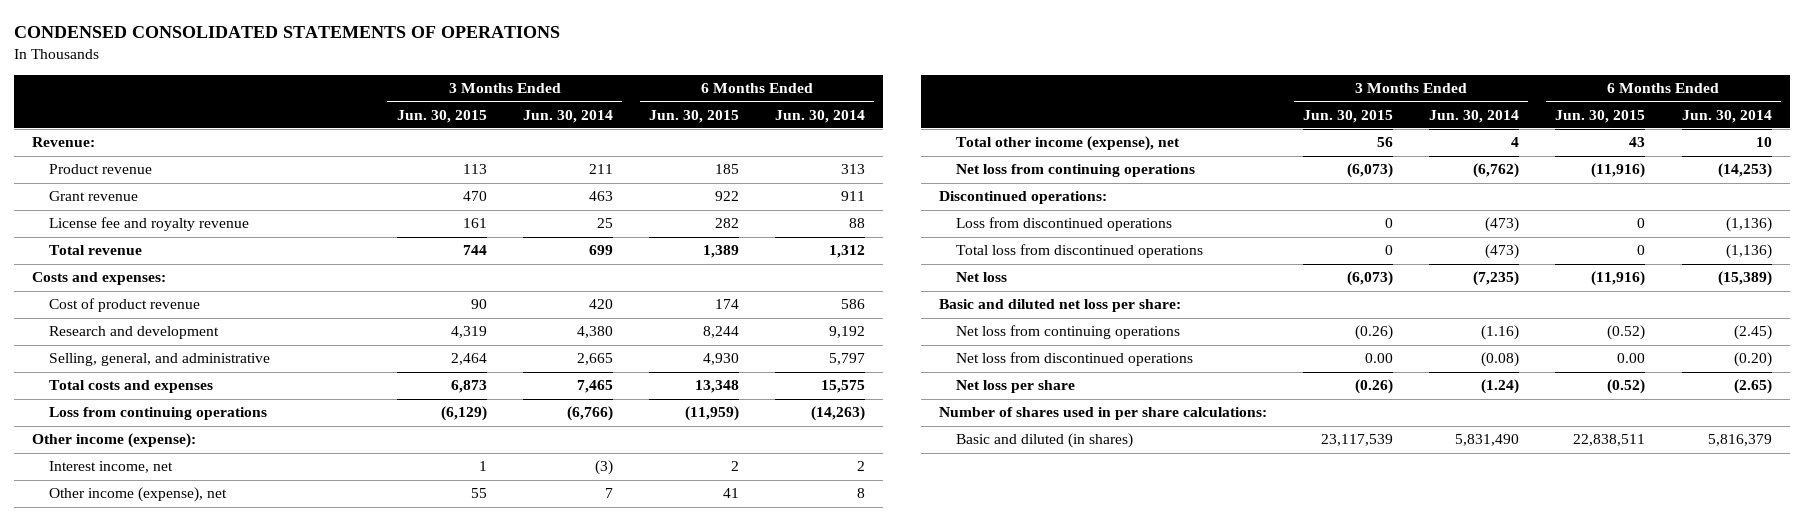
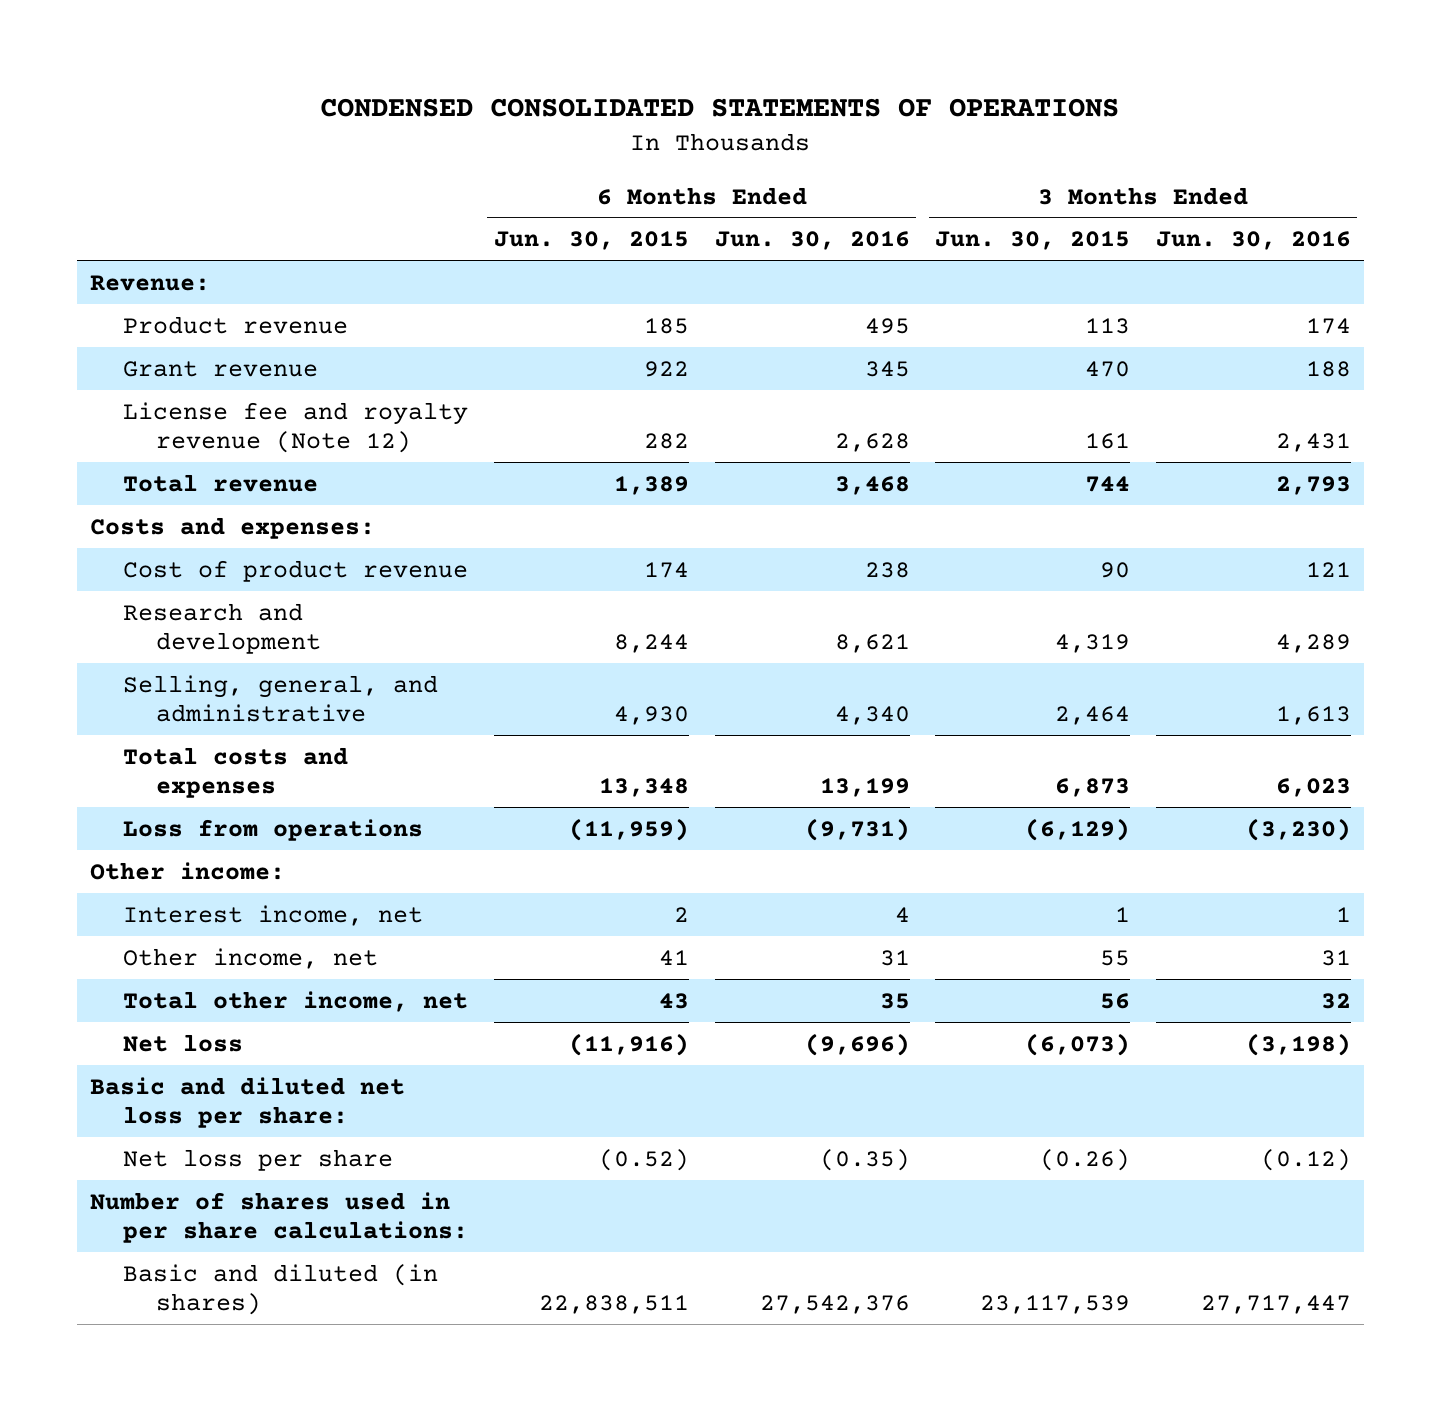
- | 3 Months Ended Jun. 30, 2015 | 3 Months Ended Jun. 30, 2014 | 6 Months Ended Jun. 30, 2015 | 6 Months Ended Jun. 30, 2014
+ | 6 Months Ended Jun. 30, 2015 | 6 Months Ended Jun. 30, 2016 | 3 Months Ended Jun. 30, 2015 | 3 Months Ended Jun. 30, 2016
- License fee and royalty revenue | 161 | 25 | 282 | 88
+ License fee and royalty revenue (Note 12) | 282 | 2,628 | 161 | 2,431
- Loss from continuing operations | (6,129) | (6,766) | (11,959) | (14,263)
- Other income (expense):
+ Loss from operations | (11,959) | (9,731) | (6,129) | (3,230)
+ Other income:
- Other income (expense), net | 55 | 7 | 41 | 8
- Total other income (expense), net | 56 | 4 | 43 | 10
- Net loss from continuing operations | (6,073) | (6,762) | (11,916) | (14,253)
- Discontinued operations:
- Loss from discontinued operations | 0 | (473) | 0 | (1,136)
- Total loss from discontinued operations | 0 | (473) | 0 | (1,136)
+ Other income, net | 41 | 31 | 55 | 31
+ Total other income, net | 43 | 35 | 56 | 32
- Net loss from continuing operations | (0.26) | (1.16) | (0.52) | (2.45)
- Net loss from discontinued operations | 0.00 | (0.08) | 0.00 | (0.20)

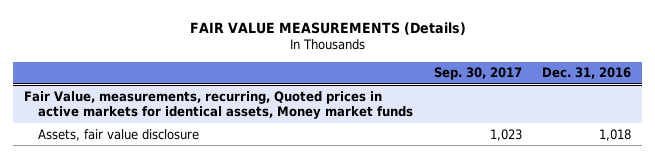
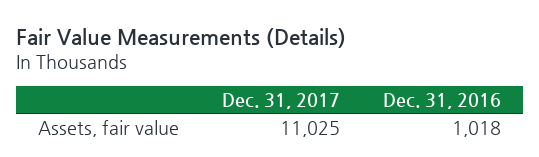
- FAIR VALUE MEASUREMENTS (Details)
+ Fair Value Measurements (Details)
- | Sep. 30, 2017 | Dec. 31, 2016
+ | Dec. 31, 2017 | Dec. 31, 2016
- Fair Value, measurements, recurring, Quoted prices in active markets for identical assets, Money market funds
- Assets, fair value disclosure | 1,023 | 1,018
+ Assets, fair value | 11,025 | 1,018

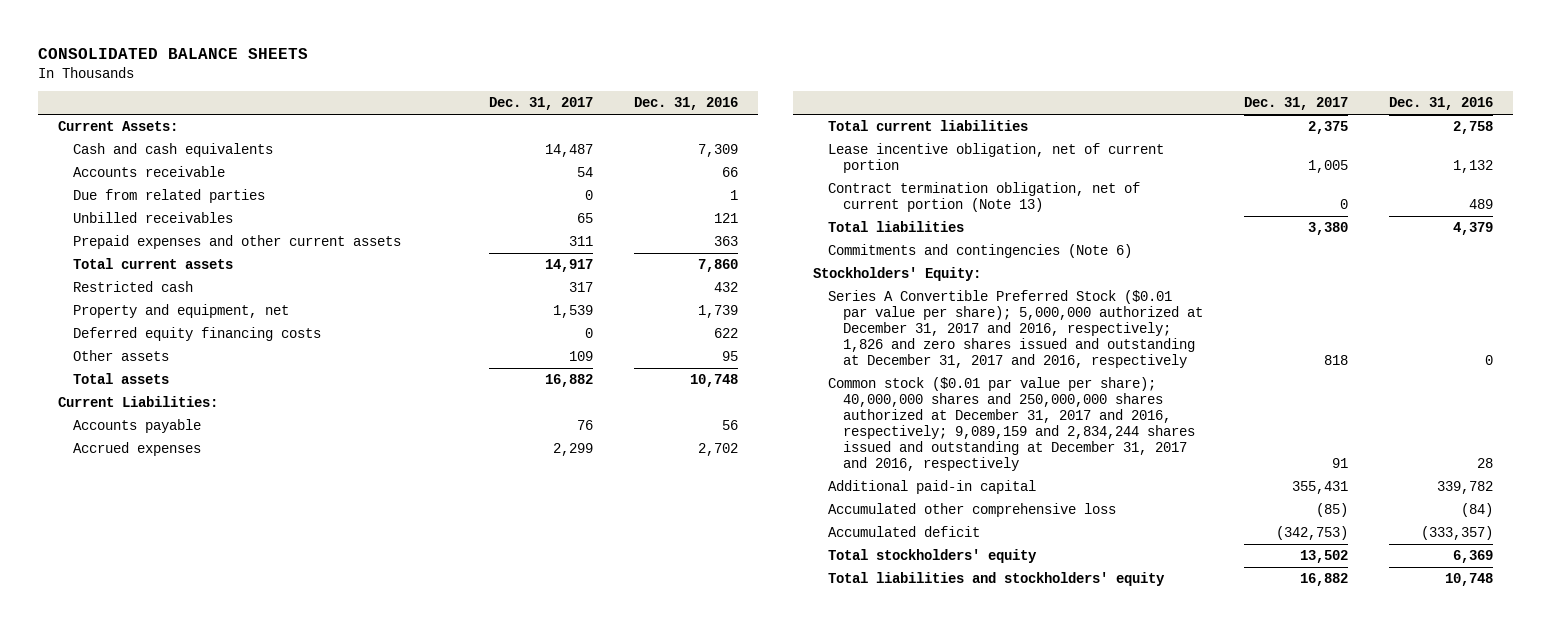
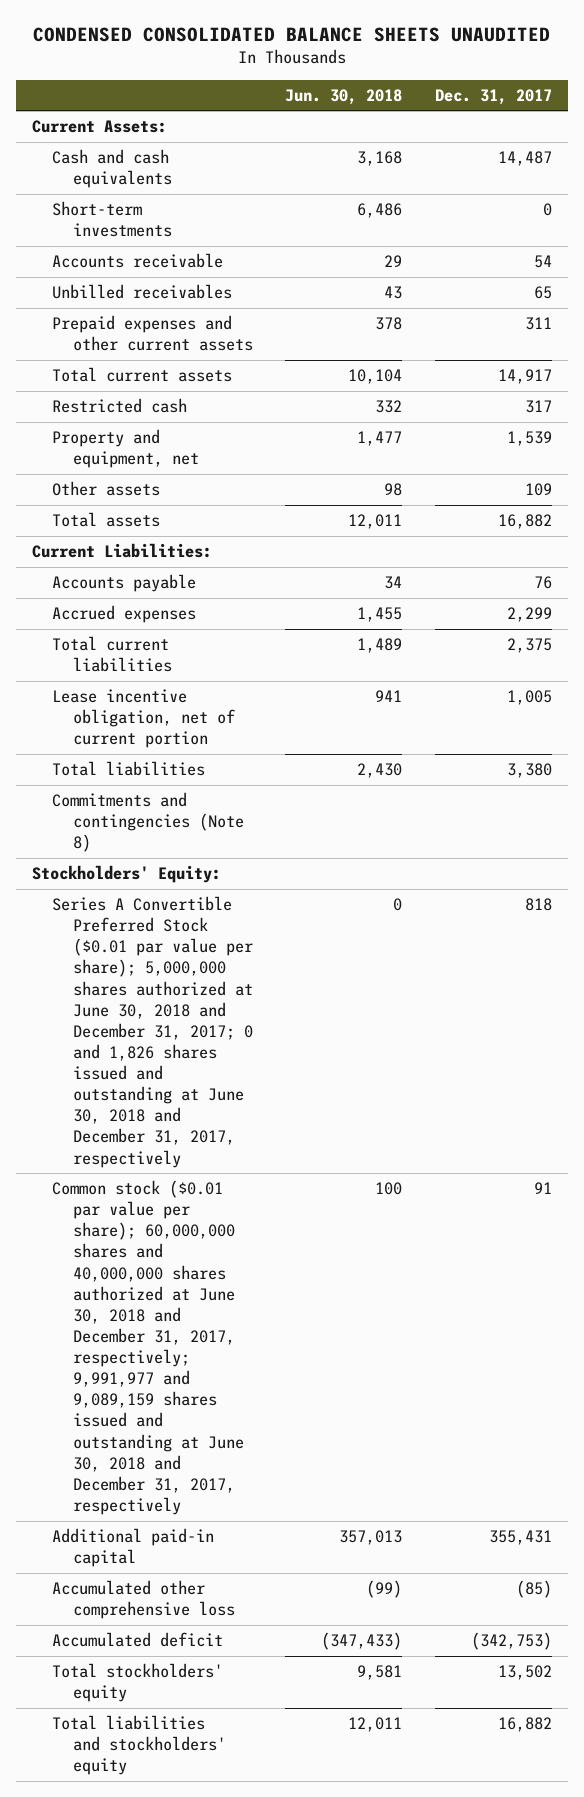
- CONSOLIDATED BALANCE SHEETS
+ CONDENSED CONSOLIDATED BALANCE SHEETS UNAUDITED
- | Dec. 31, 2017 | Dec. 31, 2016
+ | Jun. 30, 2018 | Dec. 31, 2017
+ Short-term investments | 6,486 | 0
- Due from related parties | 0 | 1
- Deferred equity financing costs | 0 | 622
- Contract termination obligation, net of current portion (Note 13) | 0 | 489
- Commitments and contingencies (Note 6)
+ Commitments and contingencies (Note 8)
- Series A Convertible Preferred Stock ($0.01 par value per share); 5,000,000 authorized at December 31, 2017 and 2016, respectively; 1,826 and zero shares issued and outstanding at December 31, 2017 and 2016, respectively | 818 | 0
- Common stock ($0.01 par value per share); 40,000,000 shares and 250,000,000 shares authorized at December 31, 2017 and 2016, respectively; 9,089,159 and 2,834,244 shares issued and outstanding at December 31, 2017 and 2016, respectively | 91 | 28
+ Series A Convertible Preferred Stock ($0.01 par value per share); 5,000,000 shares authorized at June 30, 2018 and December 31, 2017; 0 and 1,826 shares issued and outstanding at June 30, 2018 and December 31, 2017, respectively | 0 | 818
+ Common stock ($0.01 par value per share); 60,000,000 shares and 40,000,000 shares authorized at June 30, 2018 and December 31, 2017, respectively; 9,991,977 and 9,089,159 shares issued and outstanding at June 30, 2018 and December 31, 2017, respectively | 100 | 91

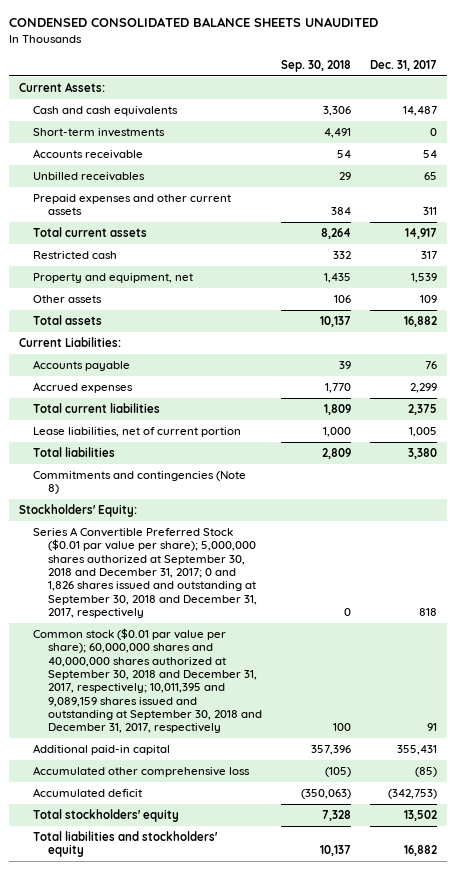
- | Jun. 30, 2018 | Dec. 31, 2017
+ | Sep. 30, 2018 | Dec. 31, 2017
- Lease incentive obligation, net of current portion | 941 | 1,005
+ Lease liabilities, net of current portion | 1,000 | 1,005
- Series A Convertible Preferred Stock ($0.01 par value per share); 5,000,000 shares authorized at June 30, 2018 and December 31, 2017; 0 and 1,826 shares issued and outstanding at June 30, 2018 and December 31, 2017, respectively | 0 | 818
- Common stock ($0.01 par value per share); 60,000,000 shares and 40,000,000 shares authorized at June 30, 2018 and December 31, 2017, respectively; 9,991,977 and 9,089,159 shares issued and outstanding at June 30, 2018 and December 31, 2017, respectively | 100 | 91
+ Series A Convertible Preferred Stock ($0.01 par value per share); 5,000,000 shares authorized at September 30, 2018 and December 31, 2017; 0 and 1,826 shares issued and outstanding at September 30, 2018 and December 31, 2017, respectively | 0 | 818
+ Common stock ($0.01 par value per share); 60,000,000 shares and 40,000,000 shares authorized at September 30, 2018 and December 31, 2017, respectively; 10,011,395 and 9,089,159 shares issued and outstanding at September 30, 2018 and December 31, 2017, respectively | 100 | 91

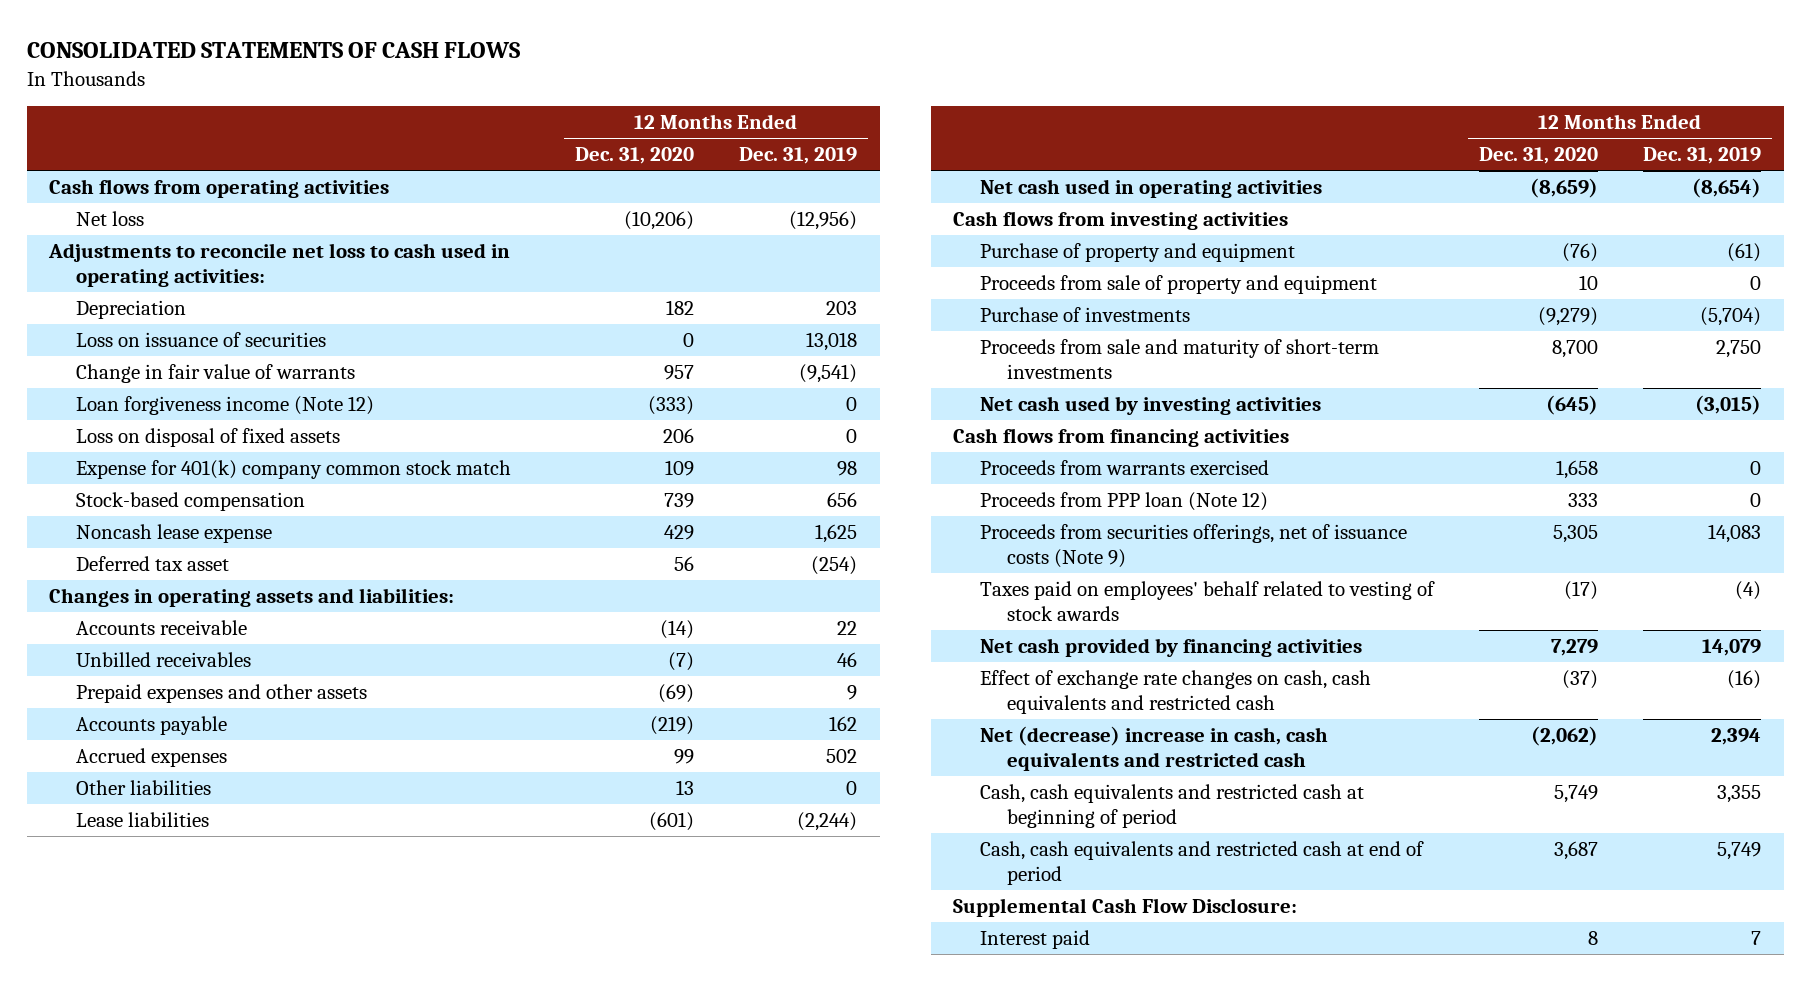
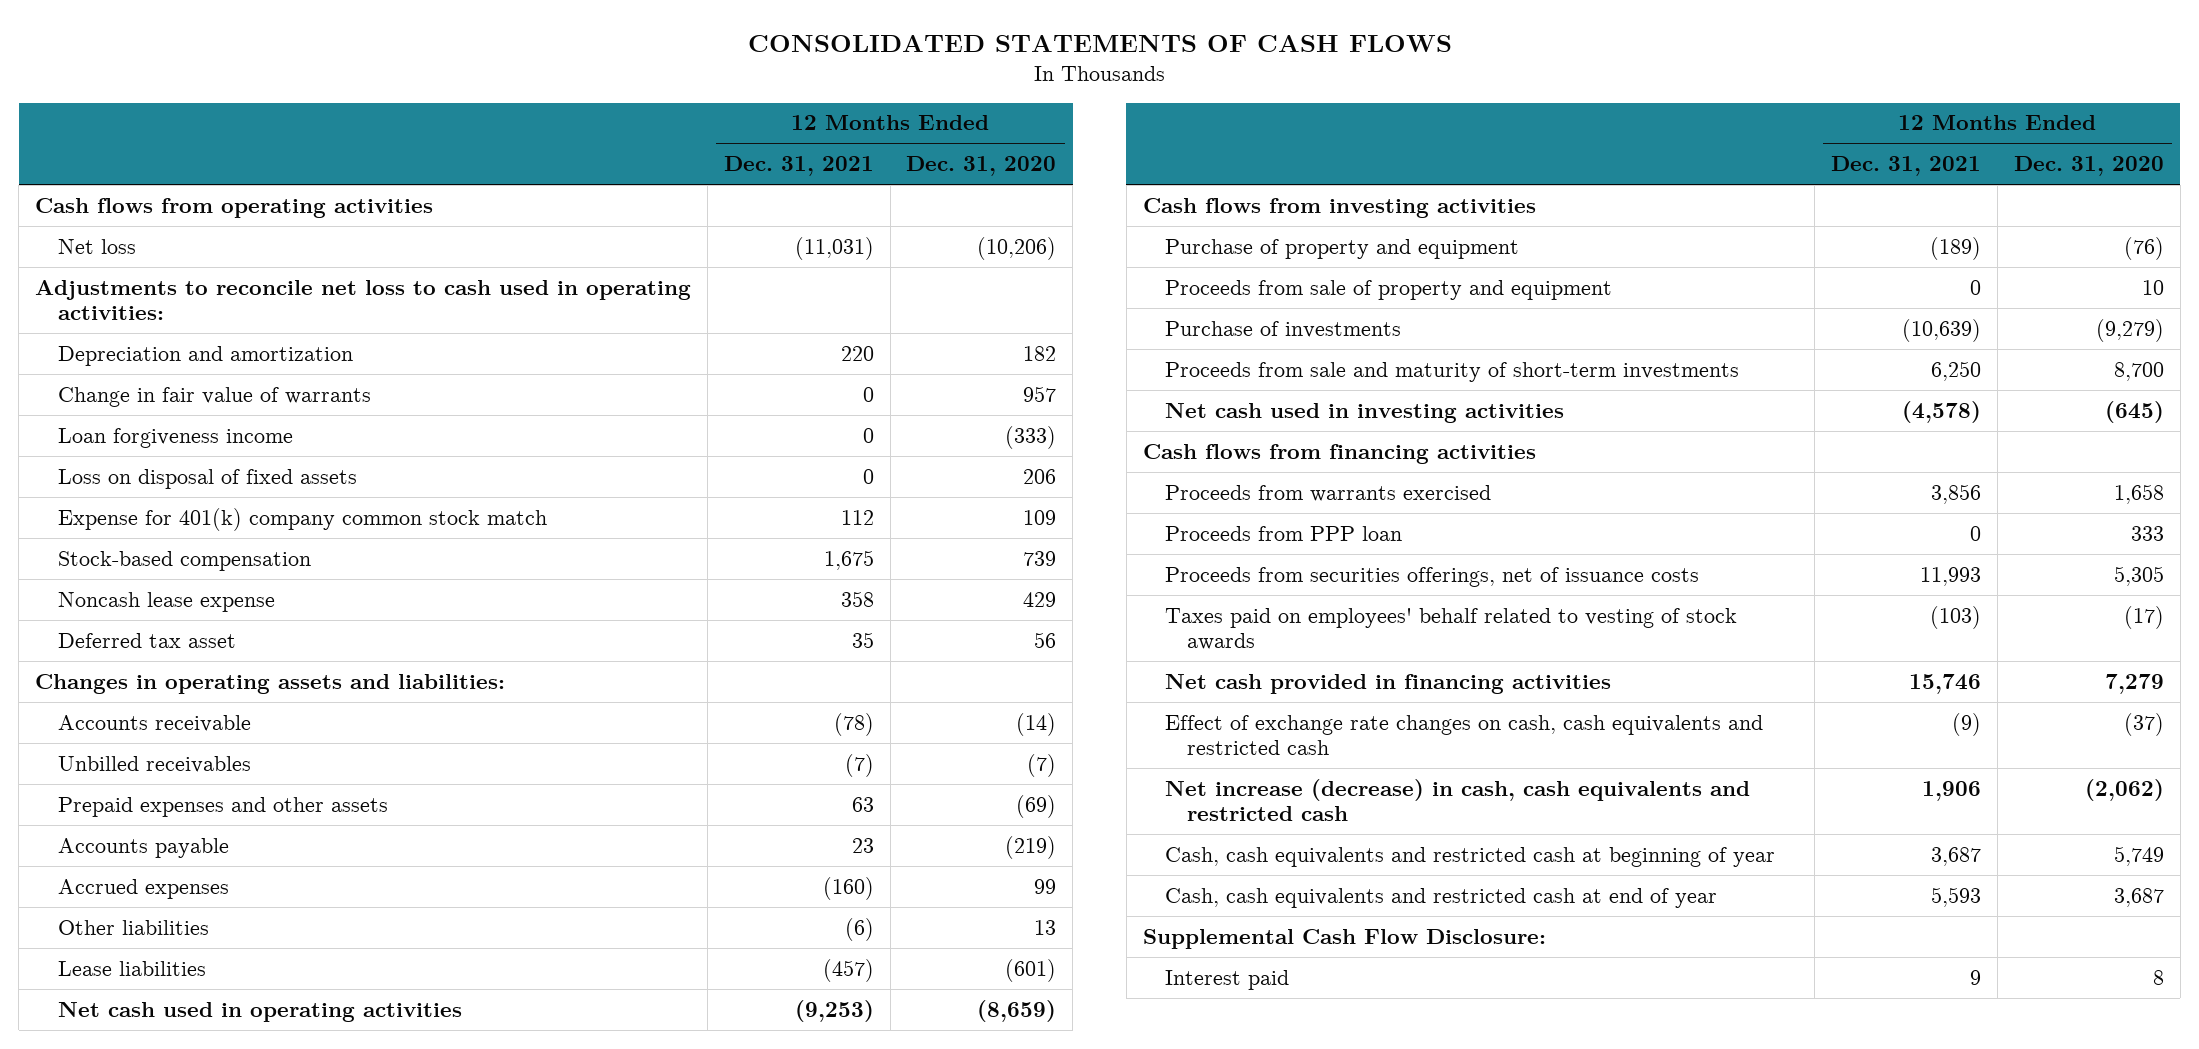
- | 12 Months Ended Dec. 31, 2020 | 12 Months Ended Dec. 31, 2019
+ | 12 Months Ended Dec. 31, 2021 | 12 Months Ended Dec. 31, 2020
- Depreciation | 182 | 203
- Loss on issuance of securities | 0 | 13,018
+ Depreciation and amortization | 220 | 182
- Loan forgiveness income (Note 12) | (333) | 0
+ Loan forgiveness income | 0 | (333)
- Net cash used by investing activities | (645) | (3,015)
+ Net cash used in investing activities | (4,578) | (645)
- Proceeds from PPP loan (Note 12) | 333 | 0
- Proceeds from securities offerings, net of issuance costs (Note 9) | 5,305 | 14,083
+ Proceeds from PPP loan | 0 | 333
+ Proceeds from securities offerings, net of issuance costs | 11,993 | 5,305
- Net cash provided by financing activities | 7,279 | 14,079
+ Net cash provided in financing activities | 15,746 | 7,279
- Net (decrease) increase in cash, cash equivalents and restricted cash | (2,062) | 2,394
- Cash, cash equivalents and restricted cash at beginning of period | 5,749 | 3,355
- Cash, cash equivalents and restricted cash at end of period | 3,687 | 5,749
+ Net increase (decrease) in cash, cash equivalents and restricted cash | 1,906 | (2,062)
+ Cash, cash equivalents and restricted cash at beginning of year | 3,687 | 5,749
+ Cash, cash equivalents and restricted cash at end of year | 5,593 | 3,687

